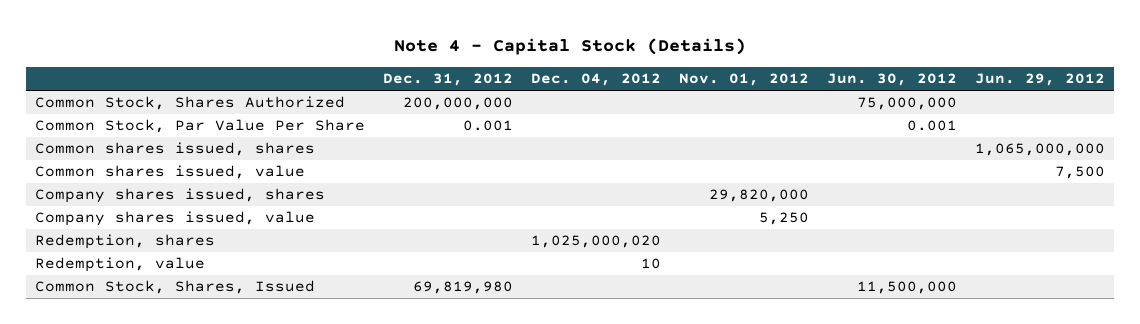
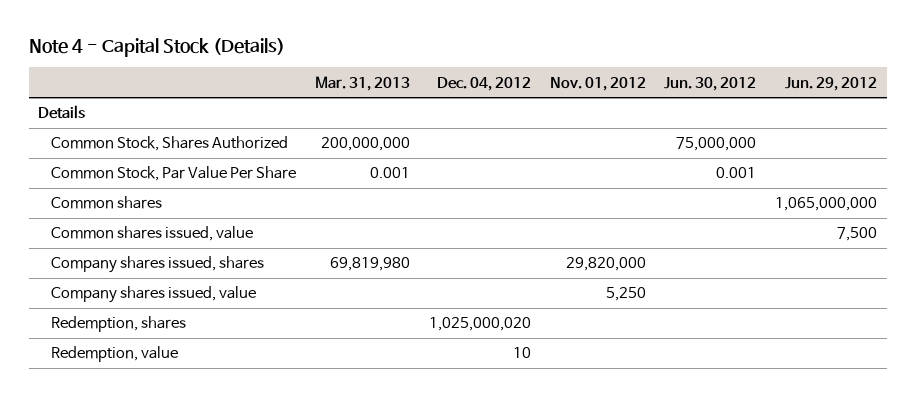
- | Dec. 31, 2012 | Dec. 04, 2012 | Nov. 01, 2012 | Jun. 30, 2012 | Jun. 29, 2012
+ | Mar. 31, 2013 | Dec. 04, 2012 | Nov. 01, 2012 | Jun. 30, 2012 | Jun. 29, 2012
+ Details
- Common shares issued, shares | | | | | 1,065,000,000
+ Common shares | | | | | 1,065,000,000
- Common Stock, Shares, Issued | 69,819,980 | | | 11,500,000 |

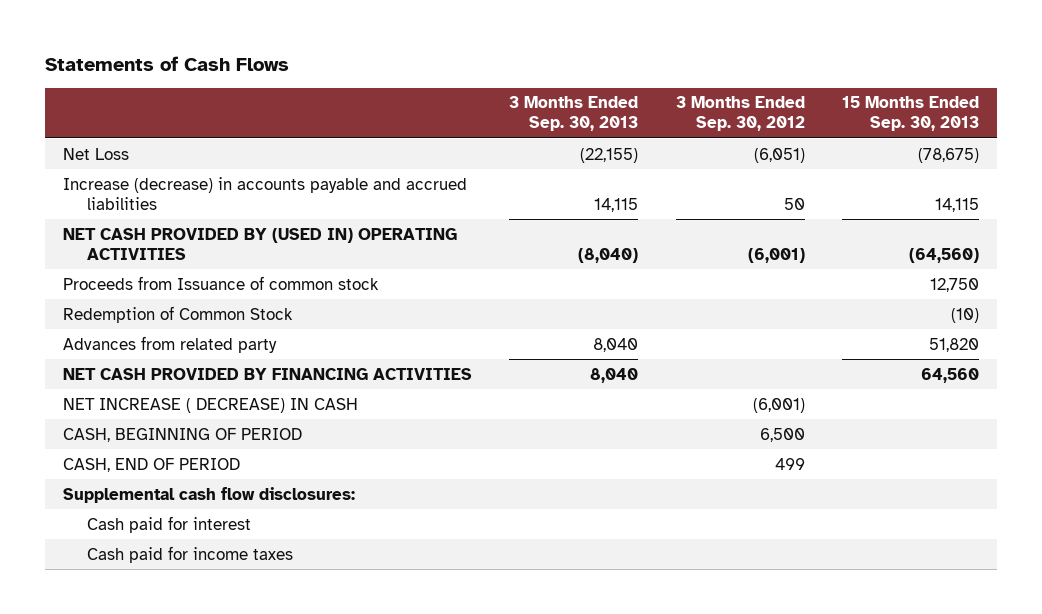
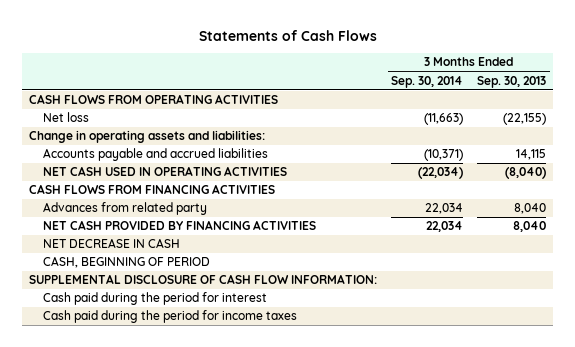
- | 3 Months Ended Sep. 30, 2013 | 3 Months Ended Sep. 30, 2012 | 15 Months Ended Sep. 30, 2013
+ | 3 Months Ended Sep. 30, 2014 | 3 Months Ended Sep. 30, 2013
- Net Loss | (22,155) | (6,051) | (78,675)
- Increase (decrease) in accounts payable and accrued liabilities | 14,115 | 50 | 14,115
- NET CASH PROVIDED BY (USED IN) OPERATING ACTIVITIES | (8,040) | (6,001) | (64,560)
- Proceeds from Issuance of common stock | | | 12,750
- Redemption of Common Stock | | | (10)
+ CASH FLOWS FROM OPERATING ACTIVITIES
+ Net loss | (11,663) | (22,155)
+ Change in operating assets and liabilities:
+ Accounts payable and accrued liabilities | (10,371) | 14,115
+ NET CASH USED IN OPERATING ACTIVITIES | (22,034) | (8,040)
+ CASH FLOWS FROM FINANCING ACTIVITIES
- NET INCREASE ( DECREASE) IN CASH | | (6,001) |
+ NET DECREASE IN CASH
- CASH, END OF PERIOD | | 499 |
- Supplemental cash flow disclosures:
- Cash paid for interest
- Cash paid for income taxes
+ SUPPLEMENTAL DISCLOSURE OF CASH FLOW INFORMATION:
+ Cash paid during the period for interest
+ Cash paid during the period for income taxes

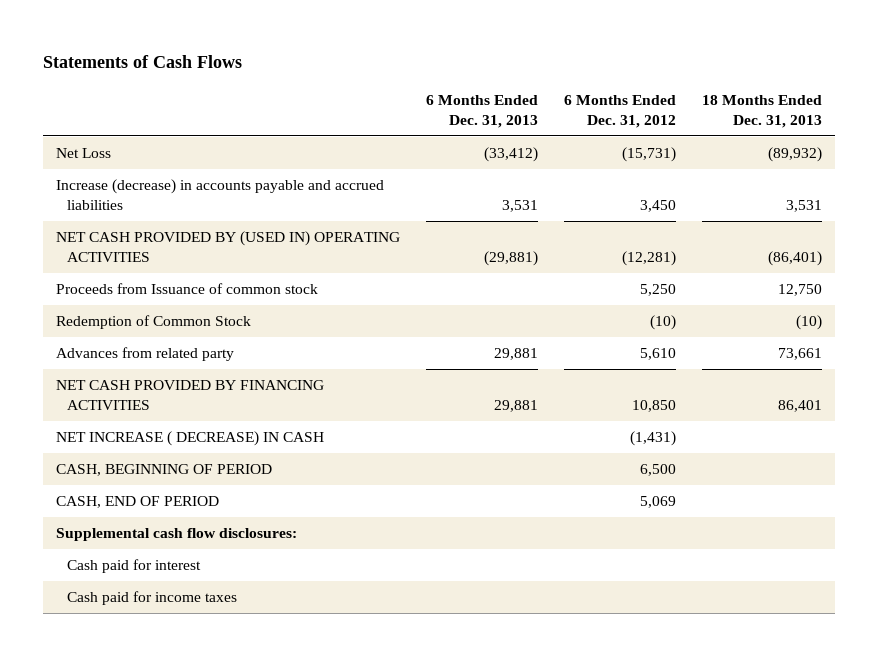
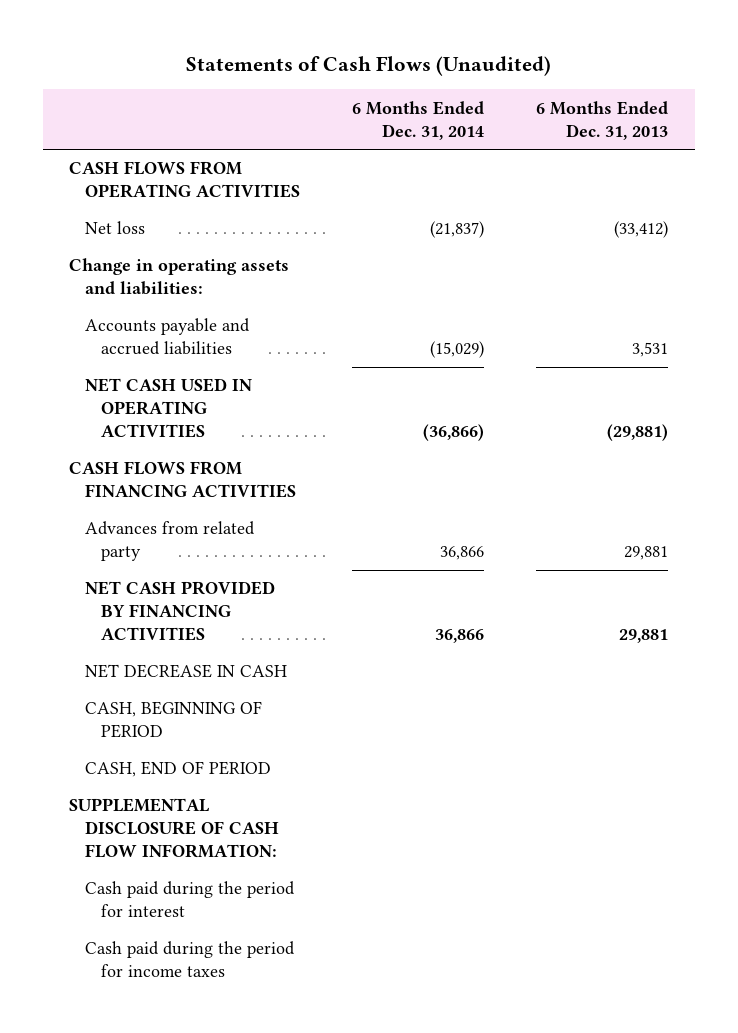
- Statements of Cash Flows
+ Statements of Cash Flows (Unaudited)
- | 6 Months Ended Dec. 31, 2013 | 6 Months Ended Dec. 31, 2012 | 18 Months Ended Dec. 31, 2013
+ | 6 Months Ended Dec. 31, 2014 | 6 Months Ended Dec. 31, 2013
- Net Loss | (33,412) | (15,731) | (89,932)
- Increase (decrease) in accounts payable and accrued liabilities | 3,531 | 3,450 | 3,531
- NET CASH PROVIDED BY (USED IN) OPERATING ACTIVITIES | (29,881) | (12,281) | (86,401)
- Proceeds from Issuance of common stock | | 5,250 | 12,750
- Redemption of Common Stock | | (10) | (10)
+ CASH FLOWS FROM OPERATING ACTIVITIES
+ Net loss | (21,837) | (33,412)
+ Change in operating assets and liabilities:
+ Accounts payable and accrued liabilities | (15,029) | 3,531
+ NET CASH USED IN OPERATING ACTIVITIES | (36,866) | (29,881)
+ CASH FLOWS FROM FINANCING ACTIVITIES
- NET INCREASE ( DECREASE) IN CASH | | (1,431) |
+ NET DECREASE IN CASH
- Supplemental cash flow disclosures:
- Cash paid for interest
- Cash paid for income taxes
+ SUPPLEMENTAL DISCLOSURE OF CASH FLOW INFORMATION:
+ Cash paid during the period for interest
+ Cash paid during the period for income taxes

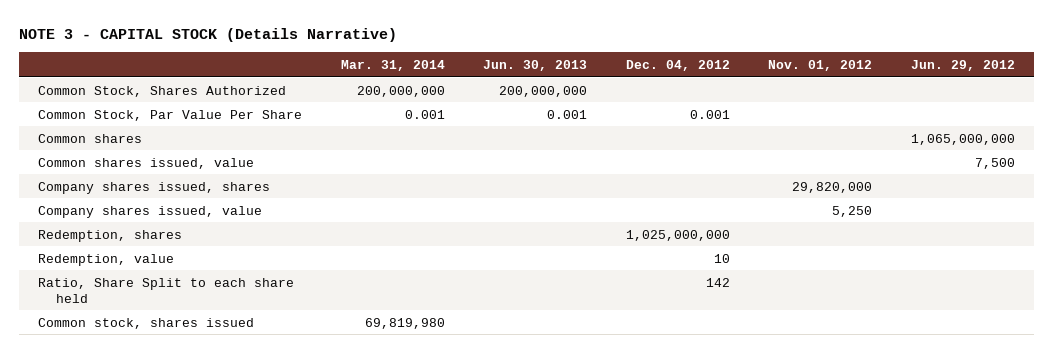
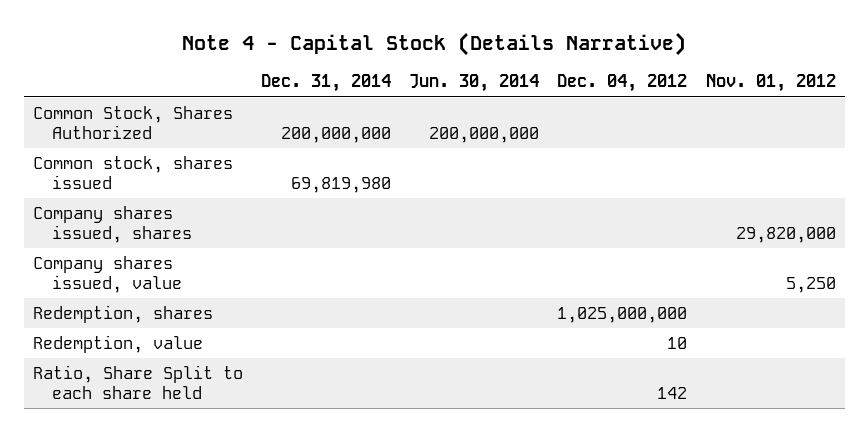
- NOTE 3 - CAPITAL STOCK (Details Narrative)
+ Note 4 - Capital Stock (Details Narrative)
- | Mar. 31, 2014 | Jun. 30, 2013 | Dec. 04, 2012 | Nov. 01, 2012 | Jun. 29, 2012
+ | Dec. 31, 2014 | Jun. 30, 2014 | Dec. 04, 2012 | Nov. 01, 2012
- Common Stock, Par Value Per Share | 0.001 | 0.001 | 0.001 | |
- Common shares | | | | | 1,065,000,000
- Common shares issued, value | | | | | 7,500
moved up: Common stock, shares issued | 69,819,980 | | |

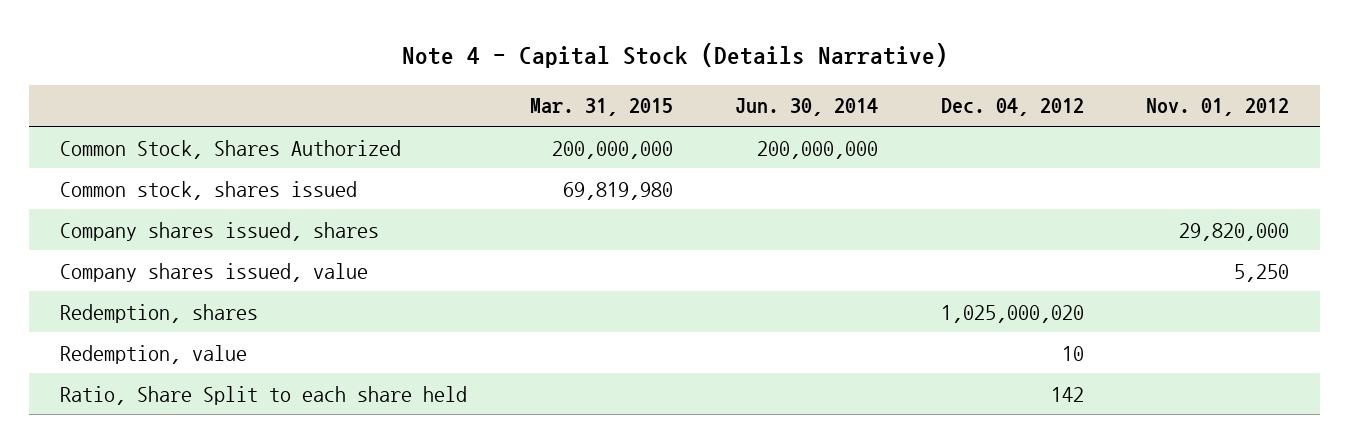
- | Dec. 31, 2014 | Jun. 30, 2014 | Dec. 04, 2012 | Nov. 01, 2012
+ | Mar. 31, 2015 | Jun. 30, 2014 | Dec. 04, 2012 | Nov. 01, 2012
- Redemption, shares | | | 1,025,000,000 |
+ Redemption, shares | | | 1,025,000,020 |

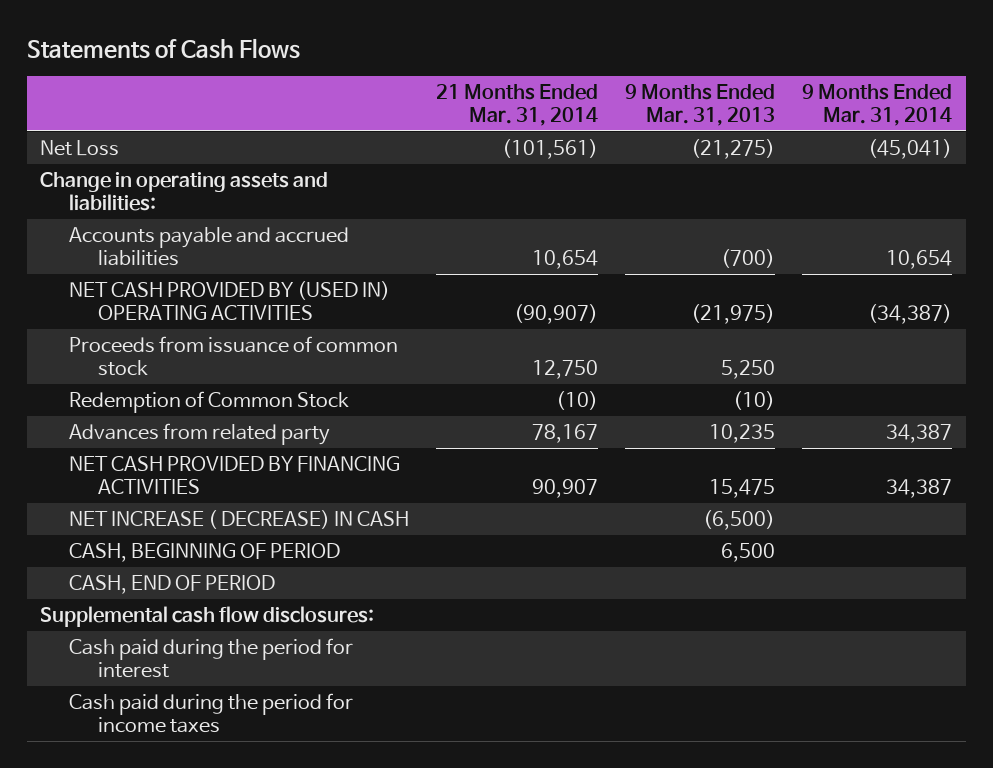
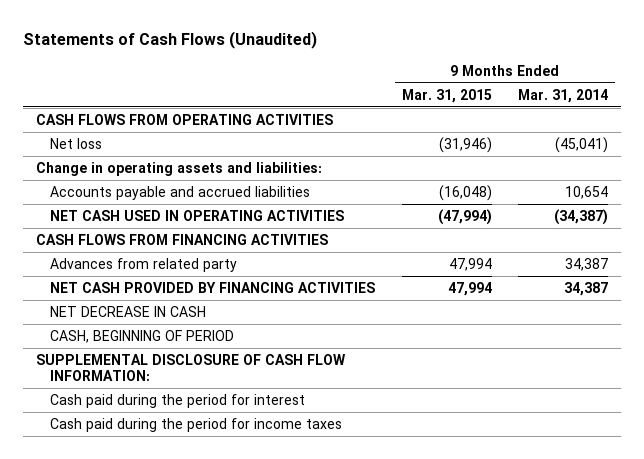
- Statements of Cash Flows
+ Statements of Cash Flows (Unaudited)
- | 21 Months Ended Mar. 31, 2014 | 9 Months Ended Mar. 31, 2013 | 9 Months Ended Mar. 31, 2014
+ | 9 Months Ended Mar. 31, 2015 | 9 Months Ended Mar. 31, 2014
- Net Loss | (101,561) | (21,275) | (45,041)
+ CASH FLOWS FROM OPERATING ACTIVITIES
+ Net loss | (31,946) | (45,041)
- NET CASH PROVIDED BY (USED IN) OPERATING ACTIVITIES | (90,907) | (21,975) | (34,387)
- Proceeds from issuance of common stock | 12,750 | 5,250 |
- Redemption of Common Stock | (10) | (10) |
+ NET CASH USED IN OPERATING ACTIVITIES | (47,994) | (34,387)
+ CASH FLOWS FROM FINANCING ACTIVITIES
- NET INCREASE ( DECREASE) IN CASH | | (6,500) |
+ NET DECREASE IN CASH
- CASH, END OF PERIOD
- Supplemental cash flow disclosures:
+ SUPPLEMENTAL DISCLOSURE OF CASH FLOW INFORMATION:

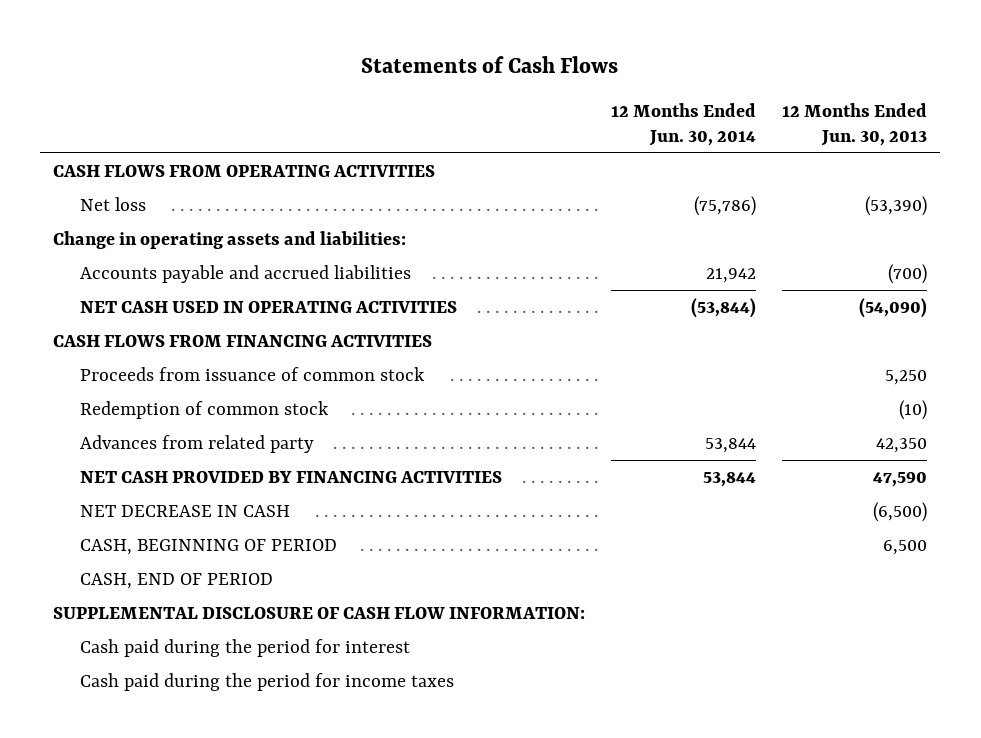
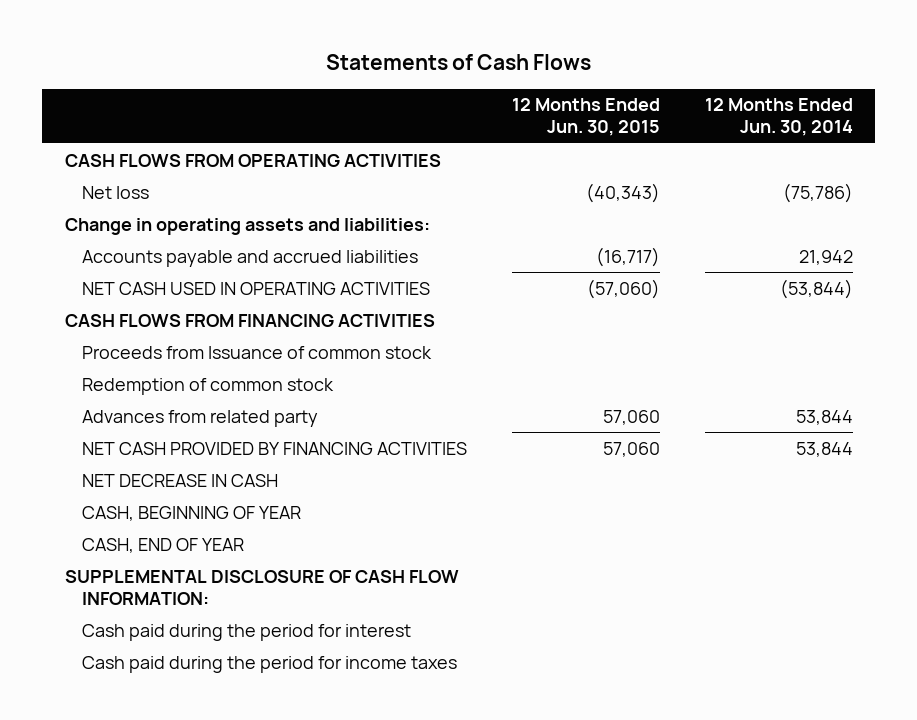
- | 12 Months Ended Jun. 30, 2014 | 12 Months Ended Jun. 30, 2013
+ | 12 Months Ended Jun. 30, 2015 | 12 Months Ended Jun. 30, 2014
- Proceeds from issuance of common stock | | 5,250
+ Proceeds from Issuance of common stock
- CASH, BEGINNING OF PERIOD | | 6,500
- CASH, END OF PERIOD
+ CASH, BEGINNING OF YEAR
+ CASH, END OF YEAR

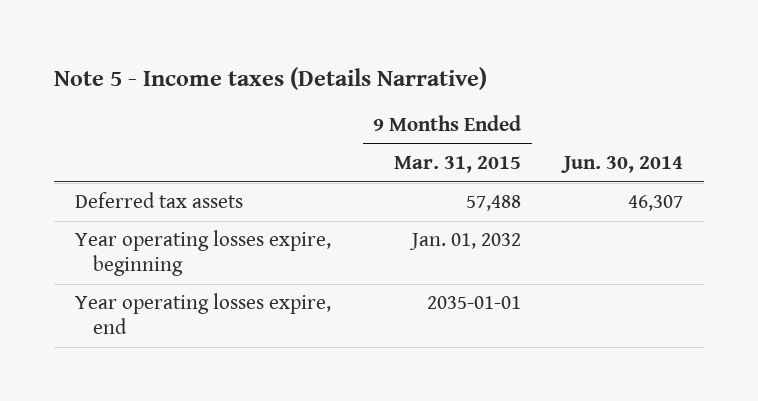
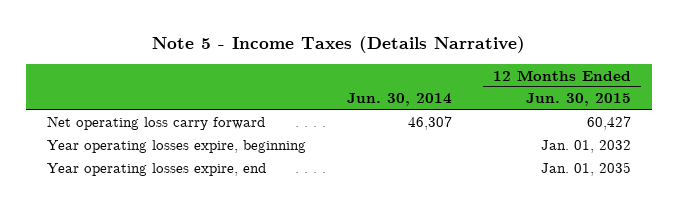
- Note 5 - Income taxes (Details Narrative)
+ Note 5 - Income Taxes (Details Narrative)
- | 9 Months Ended Mar. 31, 2015 | Jun. 30, 2014
+ | Jun. 30, 2014 | 12 Months Ended Jun. 30, 2015
- Deferred tax assets | 57,488 | 46,307
+ Net operating loss carry forward | 46,307 | 60,427

